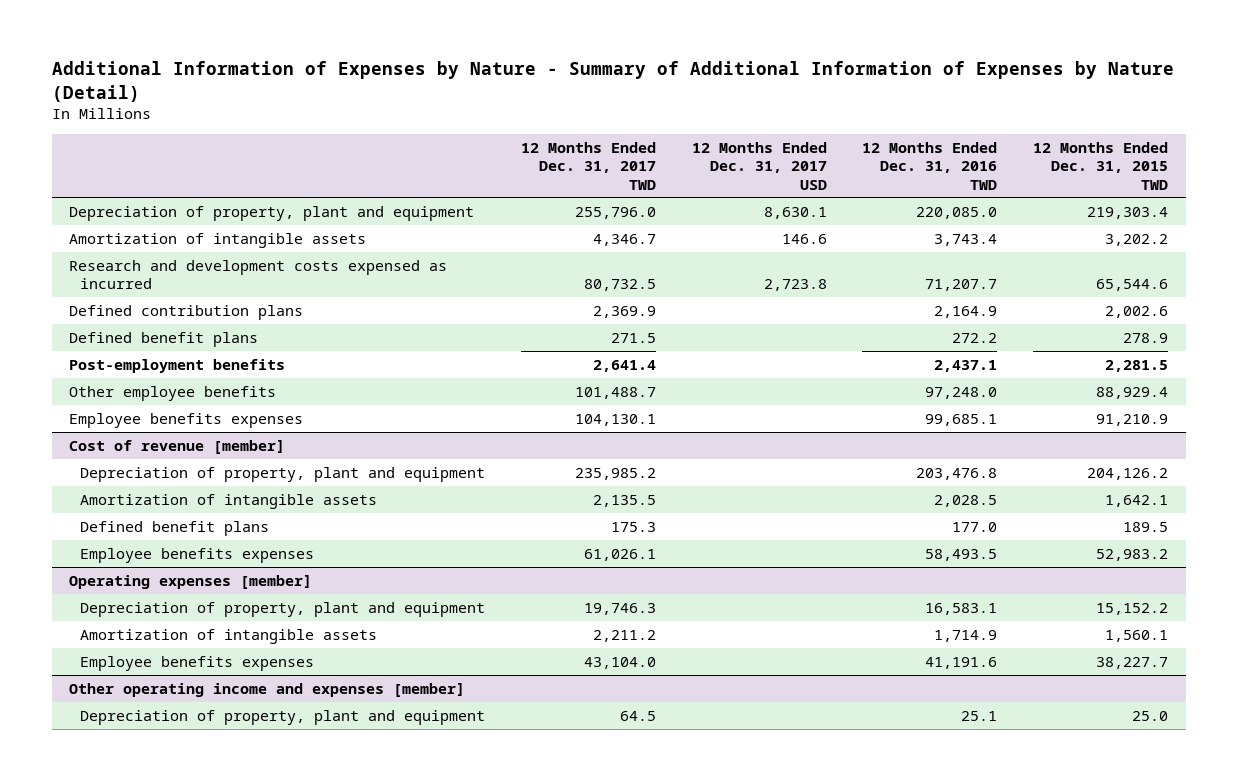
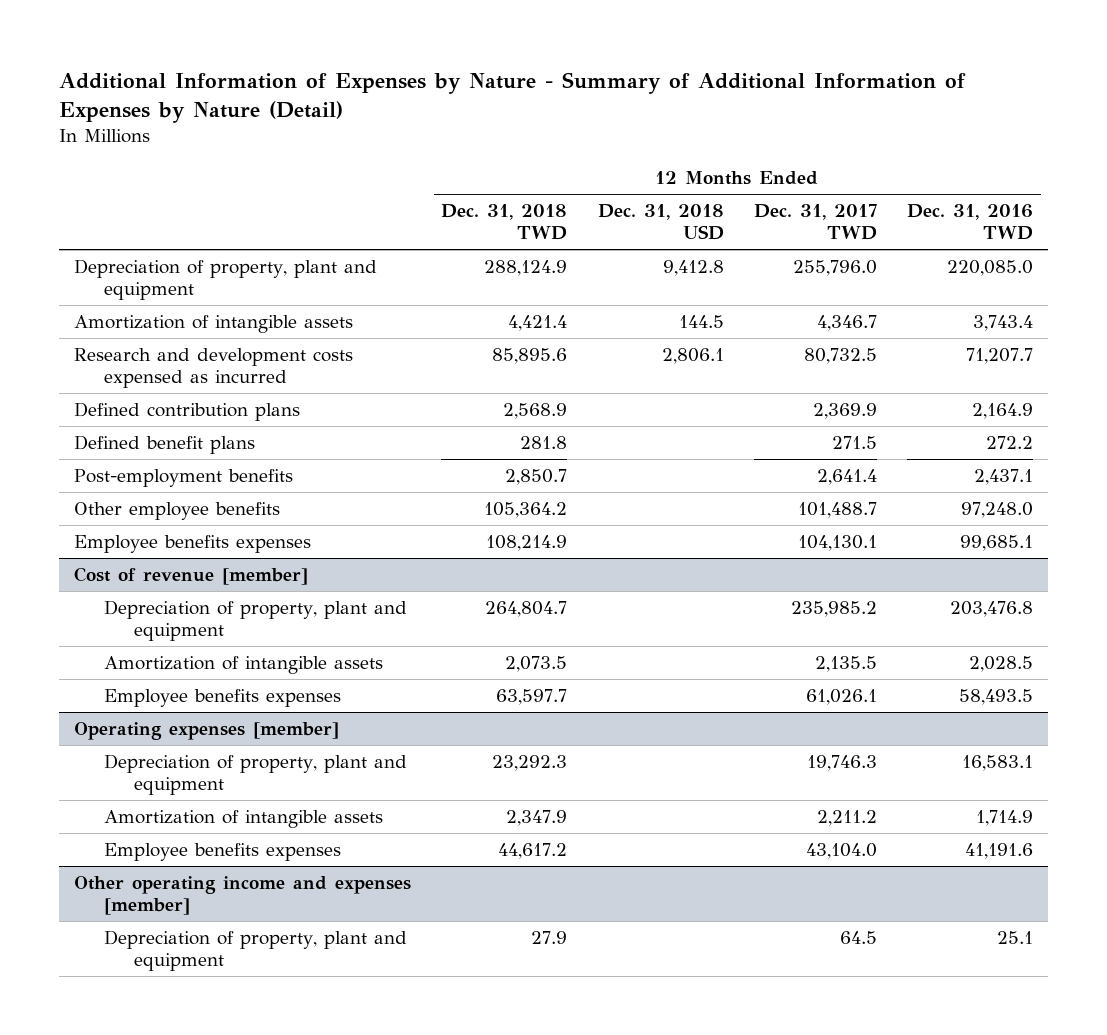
- | 12 Months Ended Dec. 31, 2017 TWD | 12 Months Ended Dec. 31, 2017 USD | 12 Months Ended Dec. 31, 2016 TWD | 12 Months Ended Dec. 31, 2015 TWD
+ | 12 Months Ended Dec. 31, 2018 TWD | 12 Months Ended Dec. 31, 2018 USD | 12 Months Ended Dec. 31, 2017 TWD | 12 Months Ended Dec. 31, 2016 TWD
@ Cost of revenue [member]
- Defined benefit plans | 175.3 | | 177.0 | 189.5

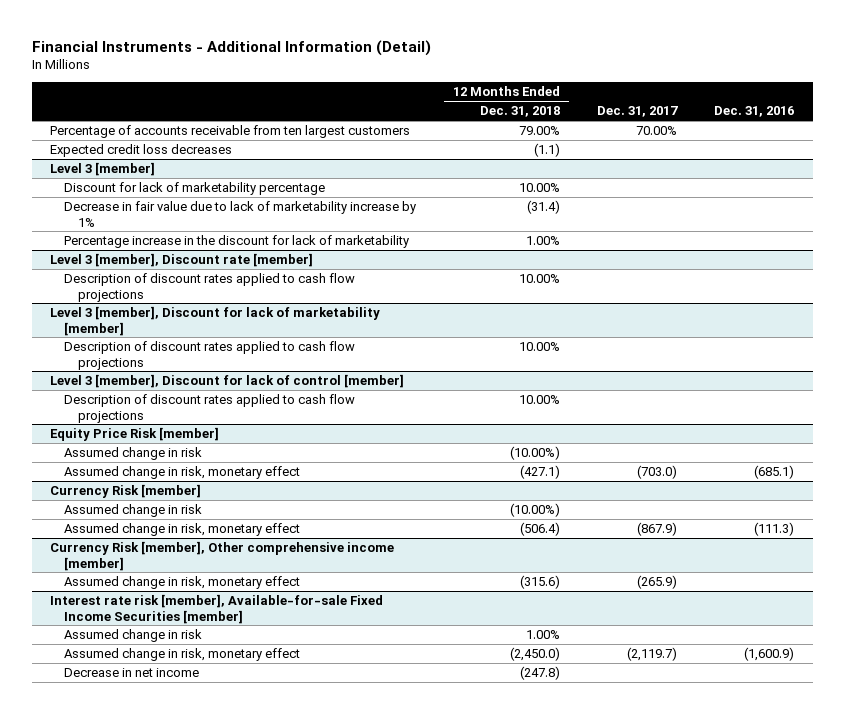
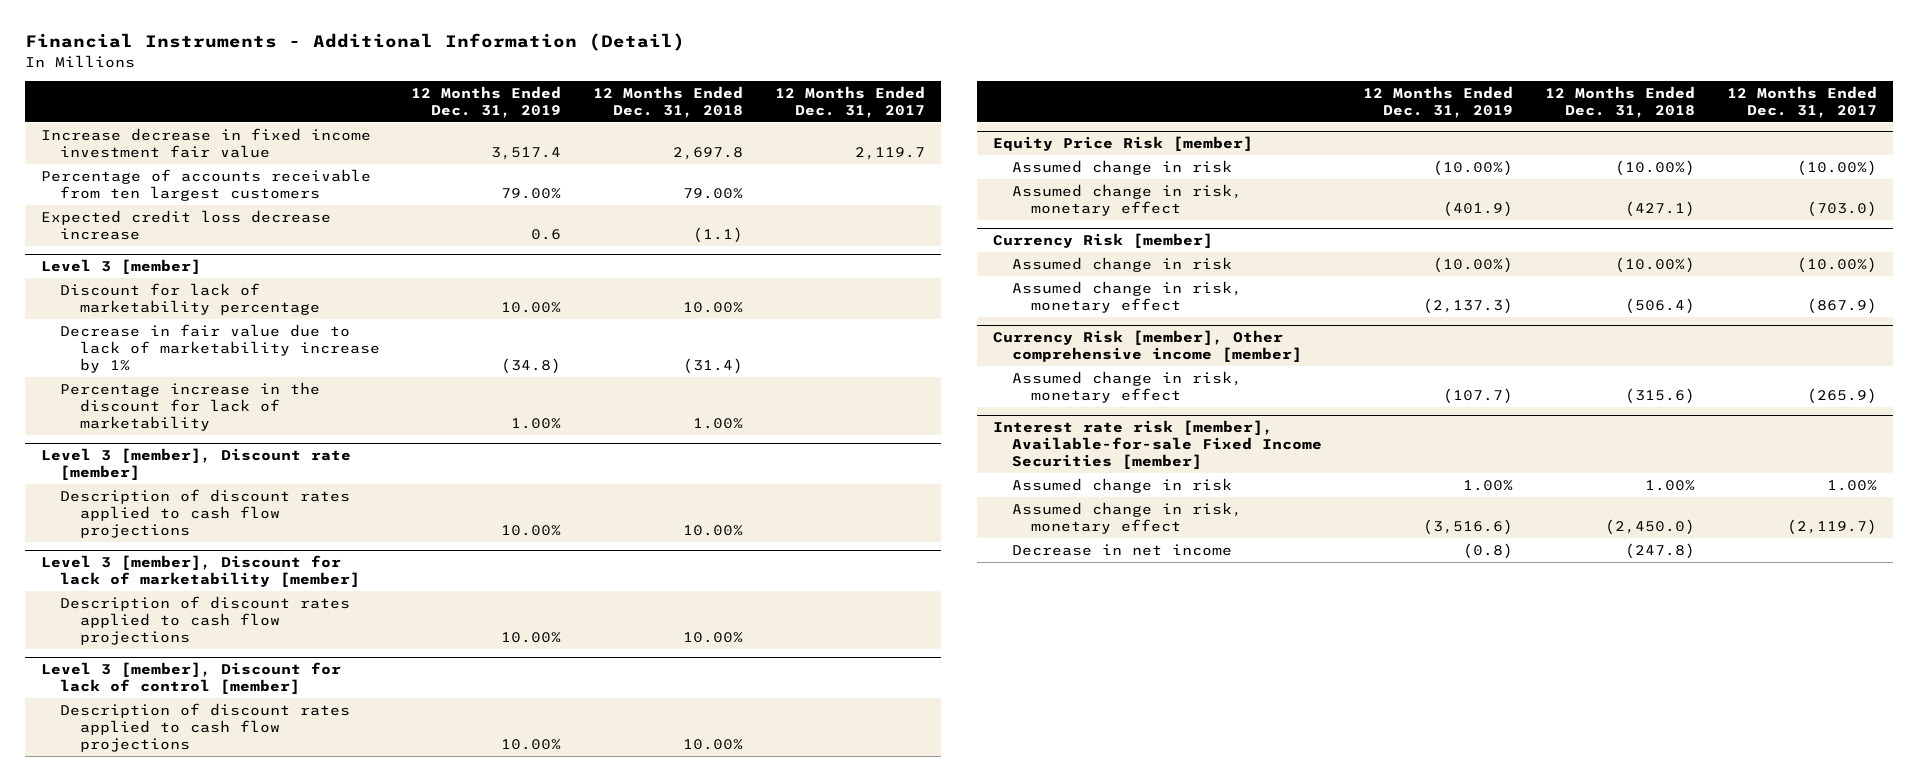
- | 12 Months Ended Dec. 31, 2018 | Dec. 31, 2017 | Dec. 31, 2016
+ | 12 Months Ended Dec. 31, 2019 | 12 Months Ended Dec. 31, 2018 | 12 Months Ended Dec. 31, 2017
+ Increase decrease in fixed income investment fair value | 3,517.4 | 2,697.8 | 2,119.7
- Expected credit loss decreases | (1.1) | |
+ Expected credit loss decrease increase | 0.6 | (1.1) |

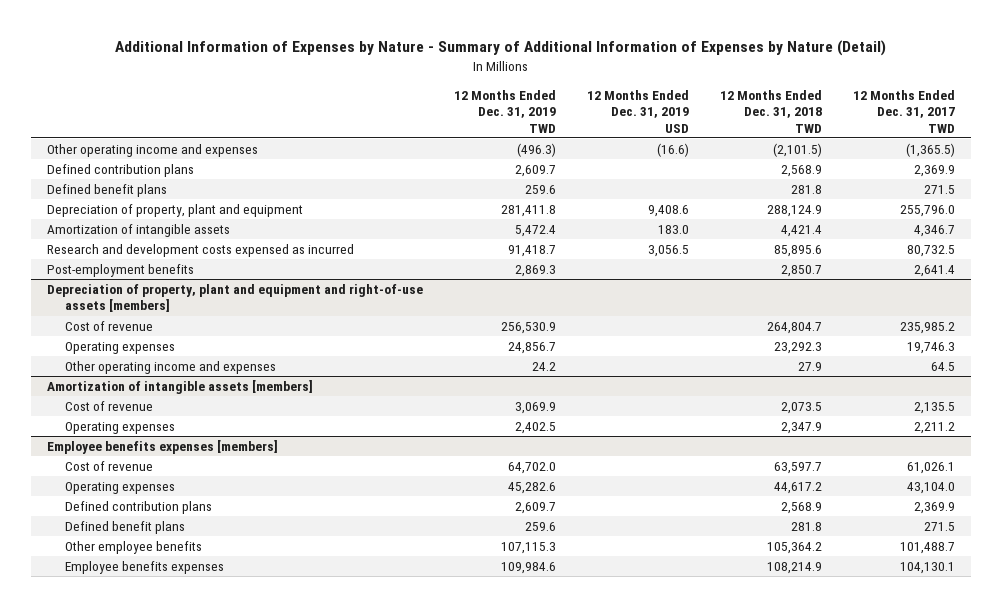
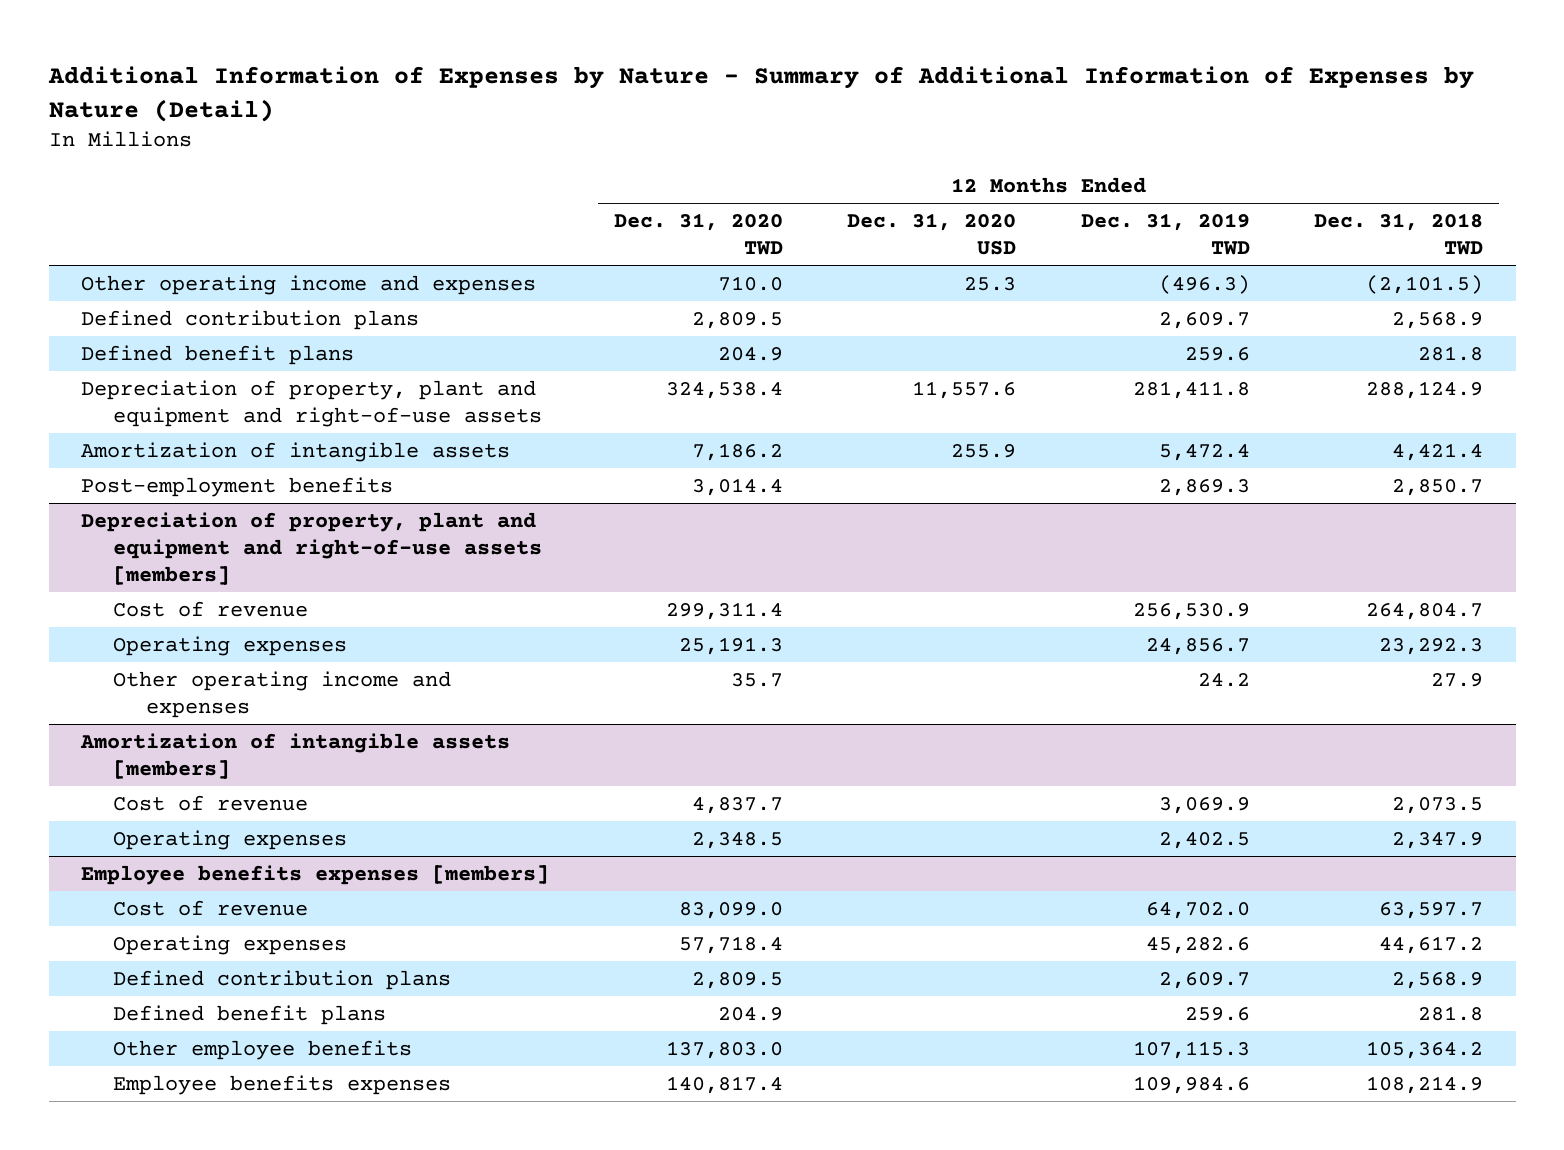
- | 12 Months Ended Dec. 31, 2019 TWD | 12 Months Ended Dec. 31, 2019 USD | 12 Months Ended Dec. 31, 2018 TWD | 12 Months Ended Dec. 31, 2017 TWD
+ | 12 Months Ended Dec. 31, 2020 TWD | 12 Months Ended Dec. 31, 2020 USD | 12 Months Ended Dec. 31, 2019 TWD | 12 Months Ended Dec. 31, 2018 TWD
- Depreciation of property, plant and equipment | 281,411.8 | 9,408.6 | 288,124.9 | 255,796.0
+ Depreciation of property, plant and equipment and right-of-use assets | 324,538.4 | 11,557.6 | 281,411.8 | 288,124.9
- Research and development costs expensed as incurred | 91,418.7 | 3,056.5 | 85,895.6 | 80,732.5

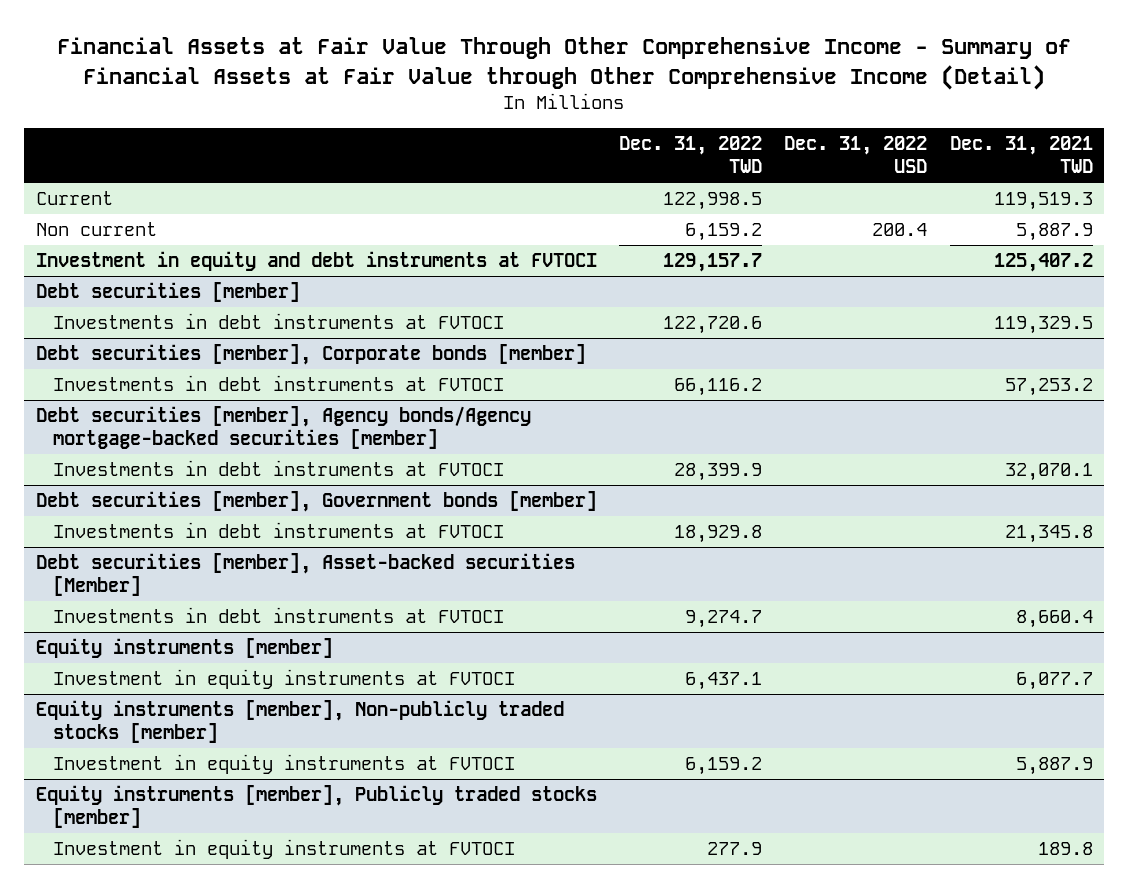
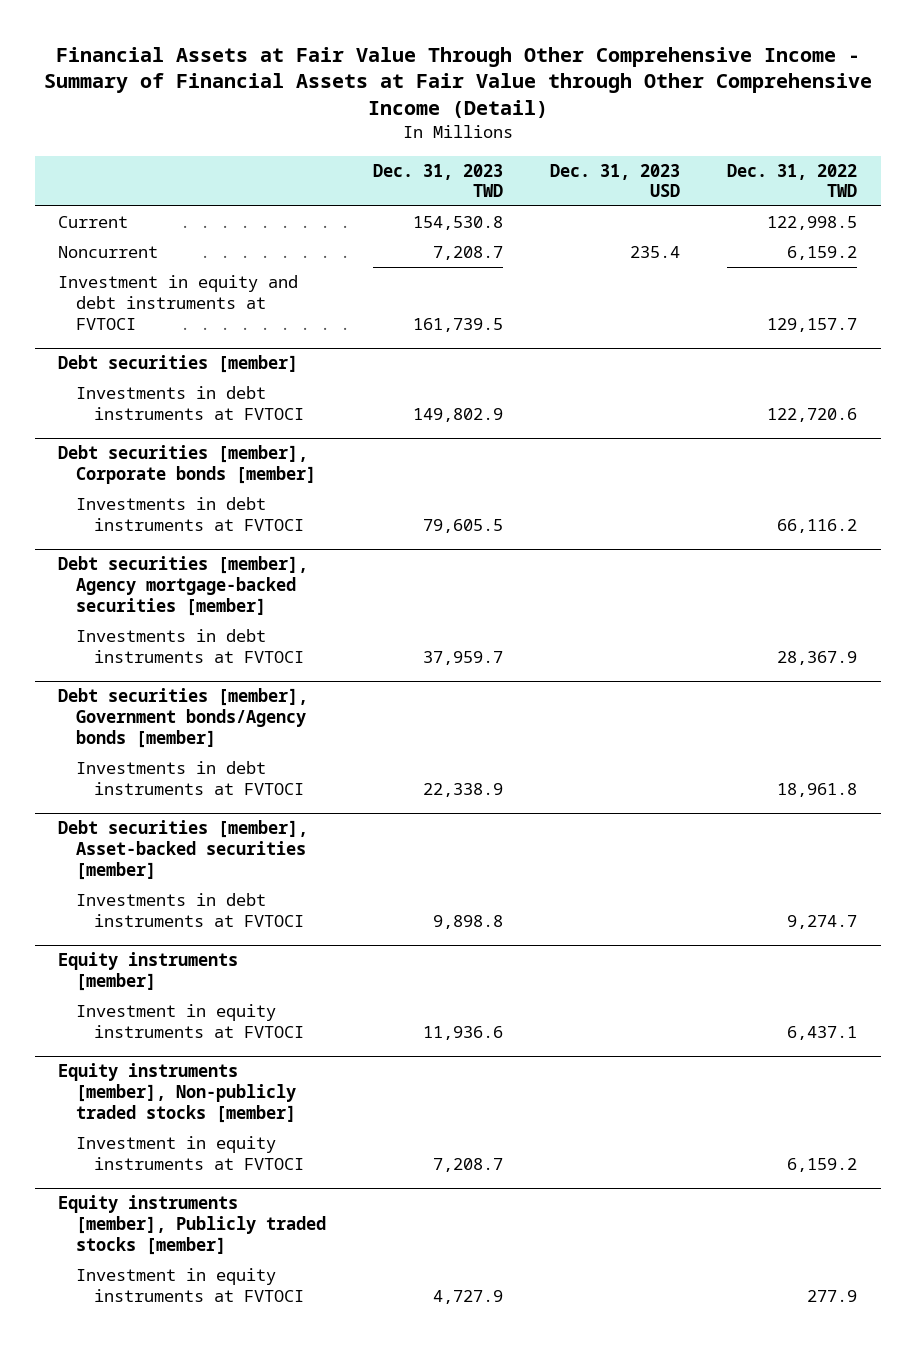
- | Dec. 31, 2022 TWD | Dec. 31, 2022 USD | Dec. 31, 2021 TWD
+ | Dec. 31, 2023 TWD | Dec. 31, 2023 USD | Dec. 31, 2022 TWD
- Non current | 6,159.2 | 200.4 | 5,887.9
+ Noncurrent | 7,208.7 | 235.4 | 6,159.2
- Debt securities [member], Agency bonds/Agency mortgage-backed securities [member]
- Investments in debt instruments at FVTOCI | 28,399.9 | | 32,070.1
- Debt securities [member], Government bonds [member]
- Investments in debt instruments at FVTOCI | 18,929.8 | | 21,345.8
- Debt securities [member], Asset-backed securities [Member]
+ Debt securities [member], Agency mortgage-backed securities [member]
+ Investments in debt instruments at FVTOCI | 37,959.7 | | 28,367.9
+ Debt securities [member], Government bonds/Agency bonds [member]
+ Investments in debt instruments at FVTOCI | 22,338.9 | | 18,961.8
+ Debt securities [member], Asset-backed securities [member]

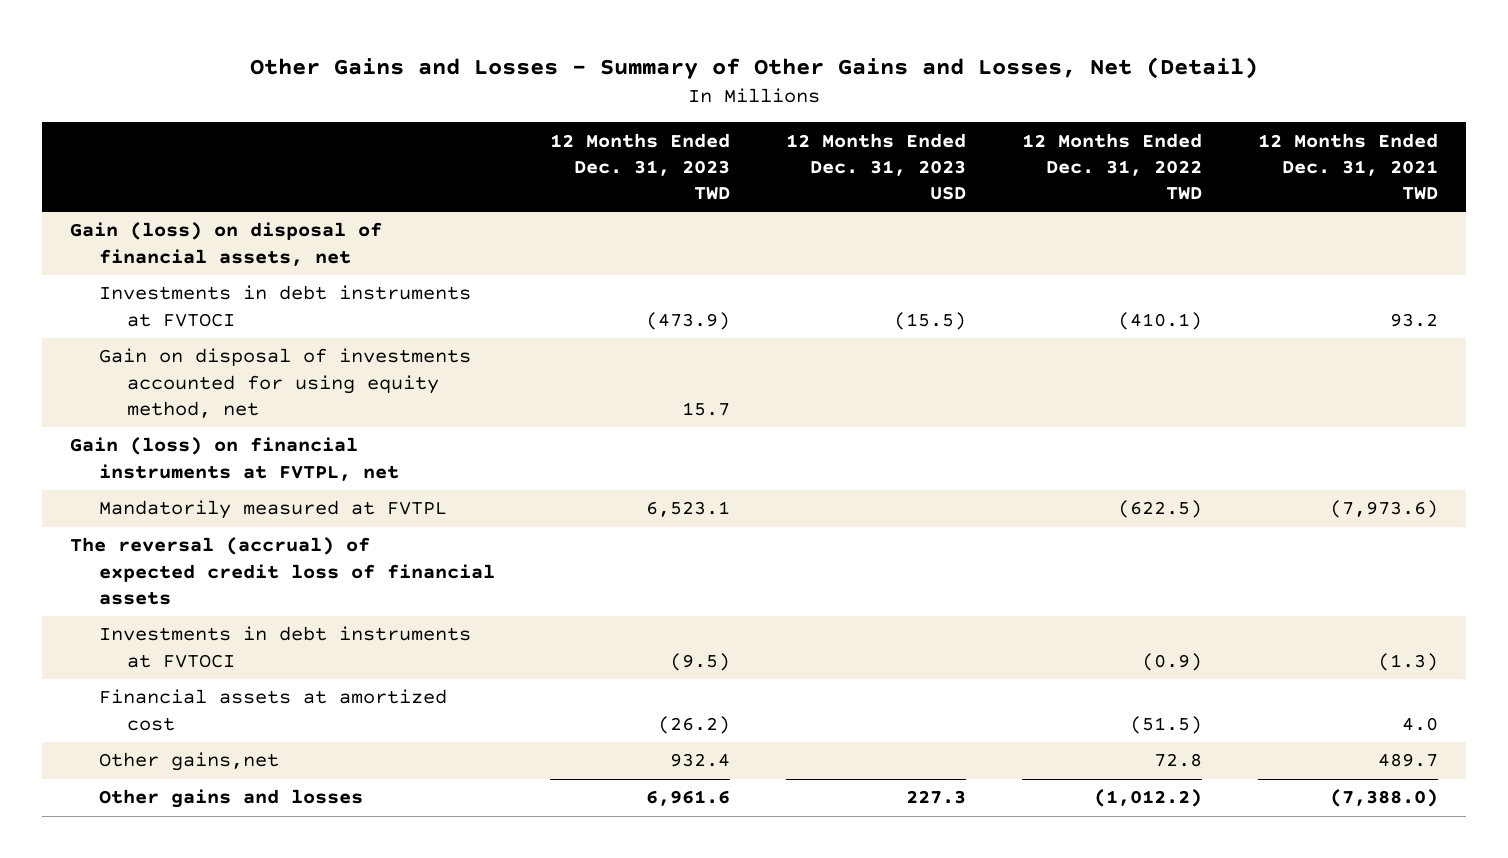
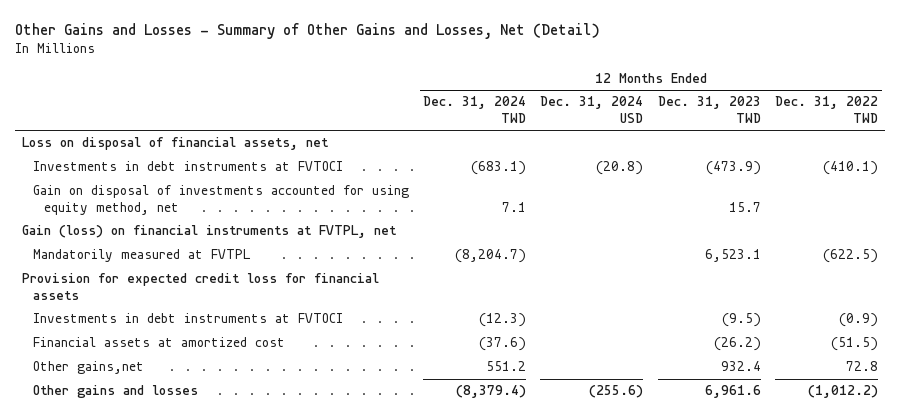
- | 12 Months Ended Dec. 31, 2023 TWD | 12 Months Ended Dec. 31, 2023 USD | 12 Months Ended Dec. 31, 2022 TWD | 12 Months Ended Dec. 31, 2021 TWD
+ | 12 Months Ended Dec. 31, 2024 TWD | 12 Months Ended Dec. 31, 2024 USD | 12 Months Ended Dec. 31, 2023 TWD | 12 Months Ended Dec. 31, 2022 TWD
- Gain (loss) on disposal of financial assets, net
+ Loss on disposal of financial assets, net
- The reversal (accrual) of expected credit loss of financial assets
+ Provision for expected credit loss for financial assets

